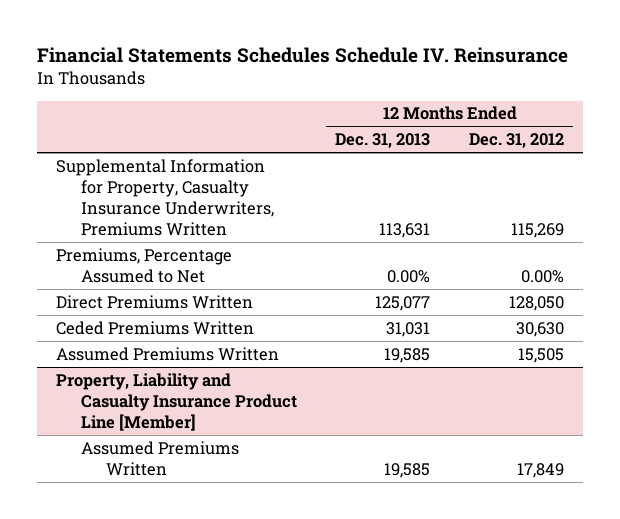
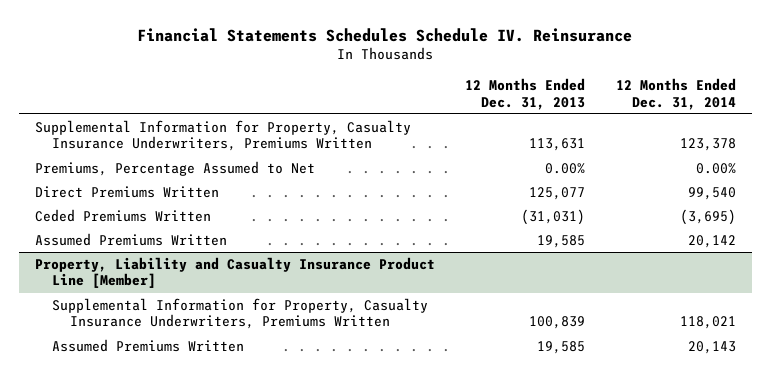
- | 12 Months Ended Dec. 31, 2013 | 12 Months Ended Dec. 31, 2012
+ | 12 Months Ended Dec. 31, 2013 | 12 Months Ended Dec. 31, 2014
- Ceded Premiums Written | 31,031 | 30,630
+ Ceded Premiums Written | (31,031) | (3,695)
@ Property, Liability and Casualty Insurance Product Line [Member]
+ Supplemental Information for Property, Casualty Insurance Underwriters, Premiums Written | 100,839 | 118,021

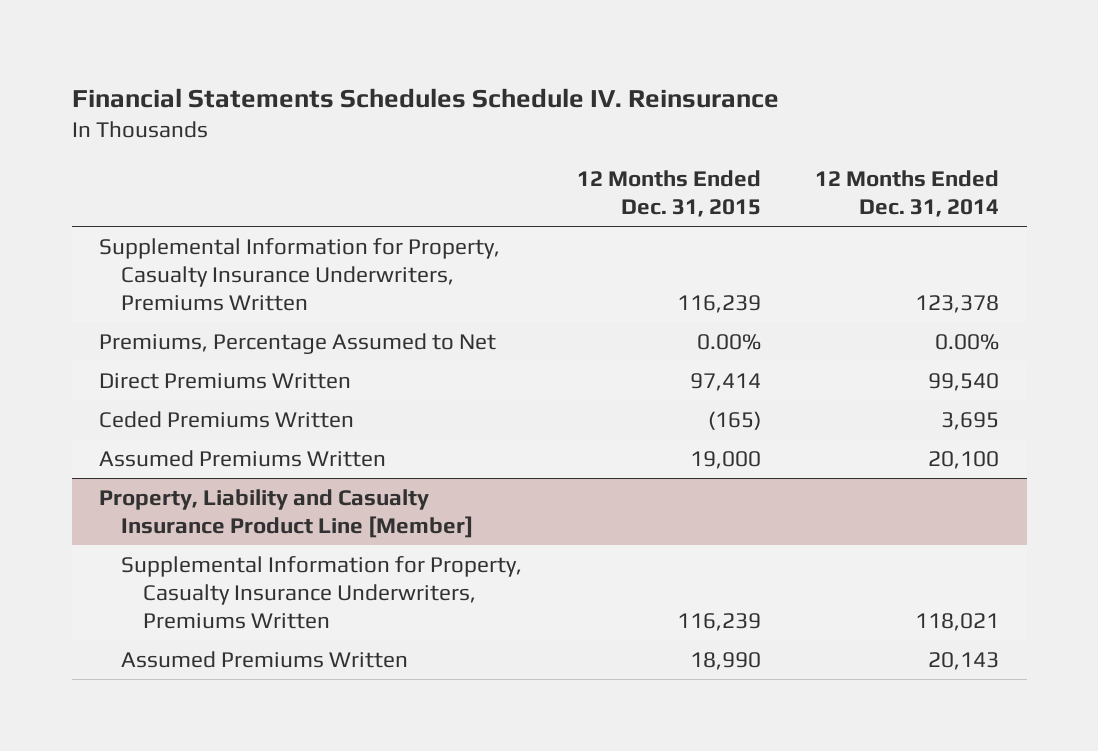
- | 12 Months Ended Dec. 31, 2013 | 12 Months Ended Dec. 31, 2014
+ | 12 Months Ended Dec. 31, 2015 | 12 Months Ended Dec. 31, 2014
- Ceded Premiums Written | (31,031) | (3,695)
- Assumed Premiums Written | 19,585 | 20,142
+ Ceded Premiums Written | (165) | 3,695
+ Assumed Premiums Written | 19,000 | 20,100

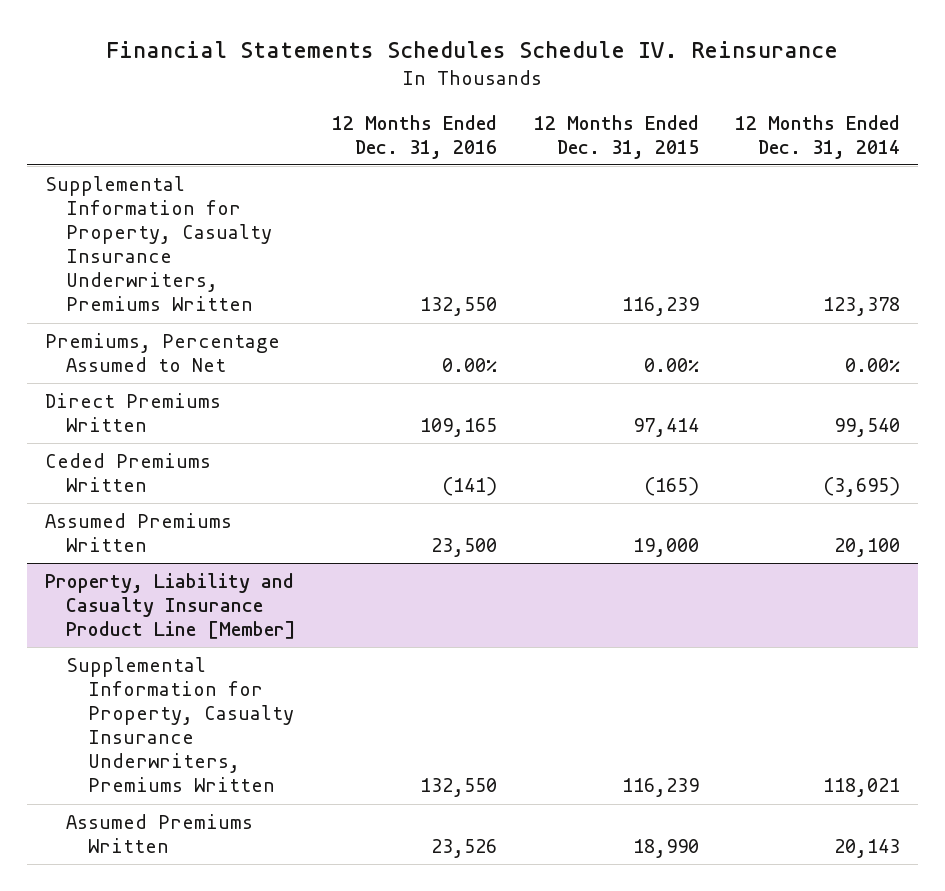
- | 12 Months Ended Dec. 31, 2015 | 12 Months Ended Dec. 31, 2014
+ | 12 Months Ended Dec. 31, 2016 | 12 Months Ended Dec. 31, 2015 | 12 Months Ended Dec. 31, 2014
- Ceded Premiums Written | (165) | 3,695
+ Ceded Premiums Written | (141) | (165) | (3,695)

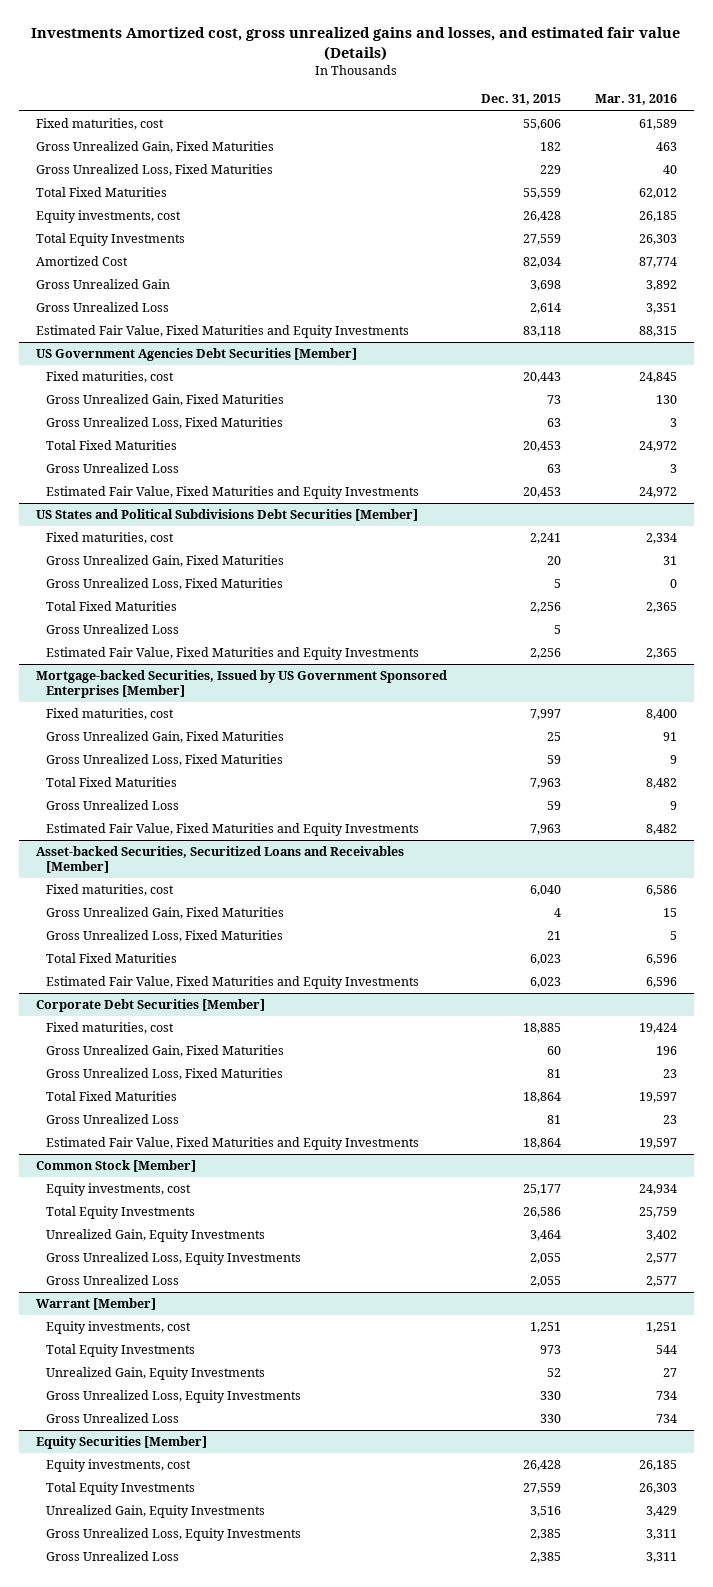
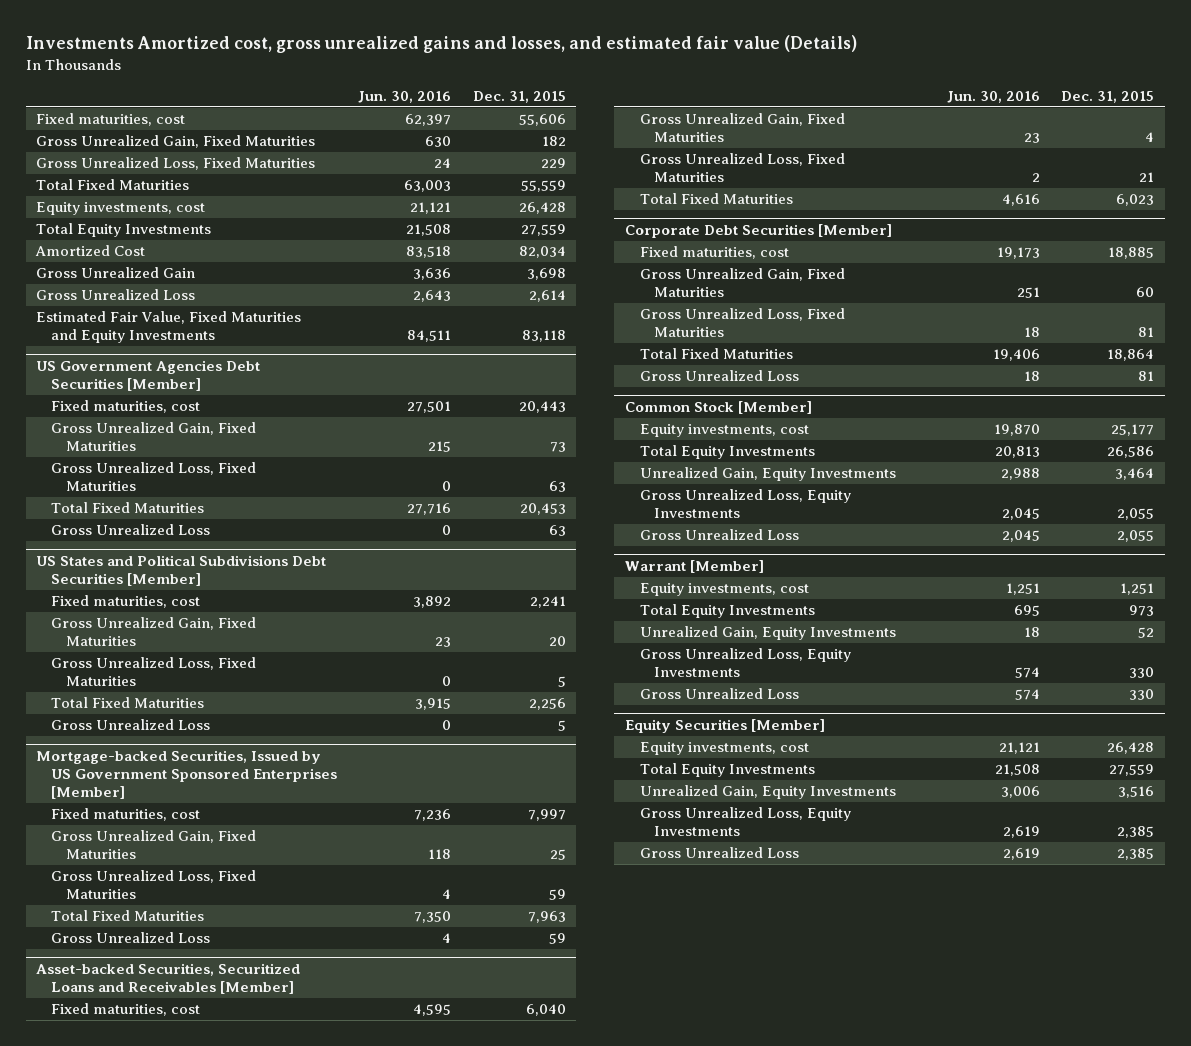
- | Dec. 31, 2015 | Mar. 31, 2016
+ | Jun. 30, 2016 | Dec. 31, 2015
@ US Government Agencies Debt Securities [Member]
- Estimated Fair Value, Fixed Maturities and Equity Investments | 20,453 | 24,972
@ US States and Political Subdivisions Debt Securities [Member]
- Estimated Fair Value, Fixed Maturities and Equity Investments | 2,256 | 2,365
@ Mortgage-backed Securities, Issued by US Government Sponsored Enterprises [Member]
- Estimated Fair Value, Fixed Maturities and Equity Investments | 7,963 | 8,482
@ Asset-backed Securities, Securitized Loans and Receivables [Member]
- Estimated Fair Value, Fixed Maturities and Equity Investments | 6,023 | 6,596
@ Corporate Debt Securities [Member]
- Estimated Fair Value, Fixed Maturities and Equity Investments | 18,864 | 19,597

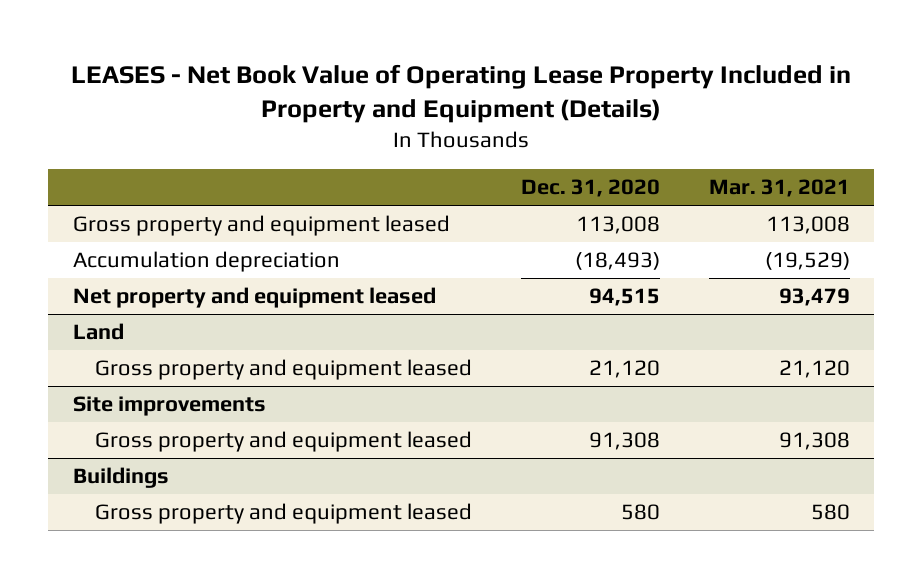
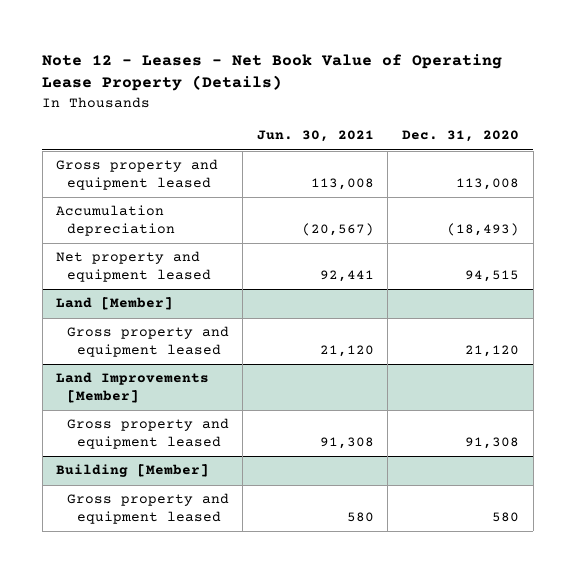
- LEASES - Net Book Value of Operating Lease Property Included in Property and Equipment (Details)
+ Note 12 - Leases - Net Book Value of Operating Lease Property (Details)
- | Dec. 31, 2020 | Mar. 31, 2021
+ | Jun. 30, 2021 | Dec. 31, 2020
- Land
+ Land [Member]
- Site improvements
+ Land Improvements [Member]
- Buildings
+ Building [Member]

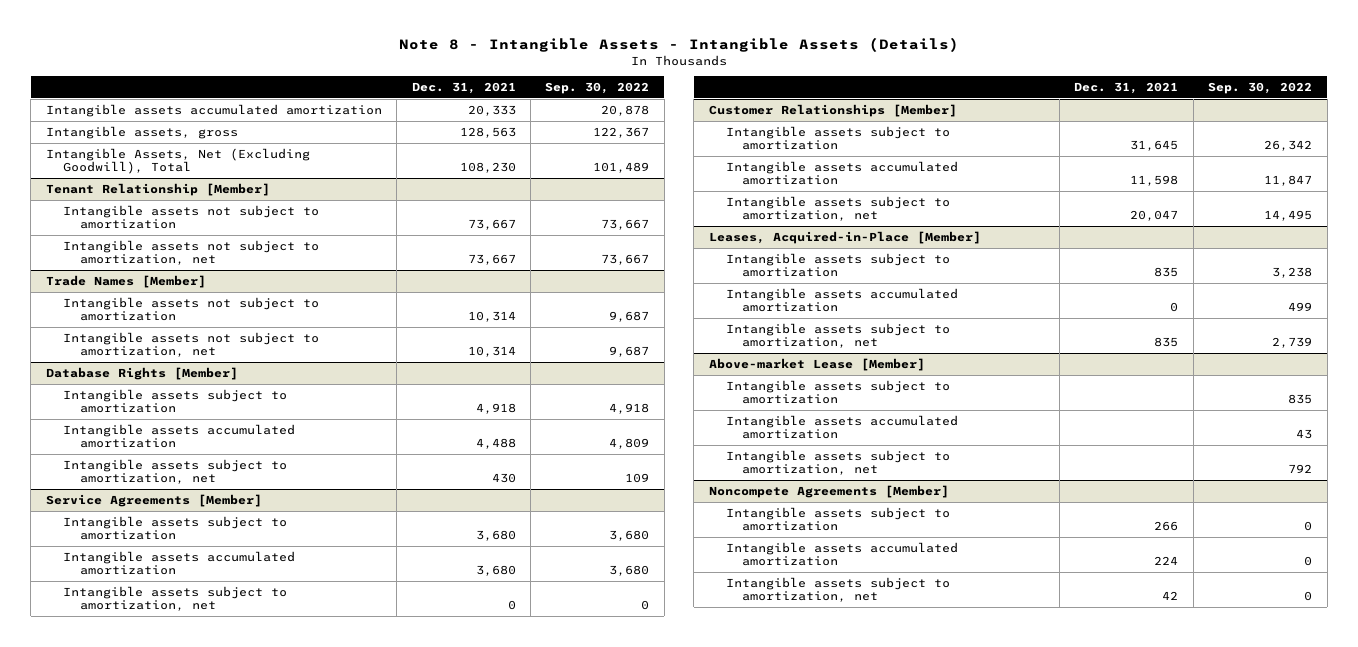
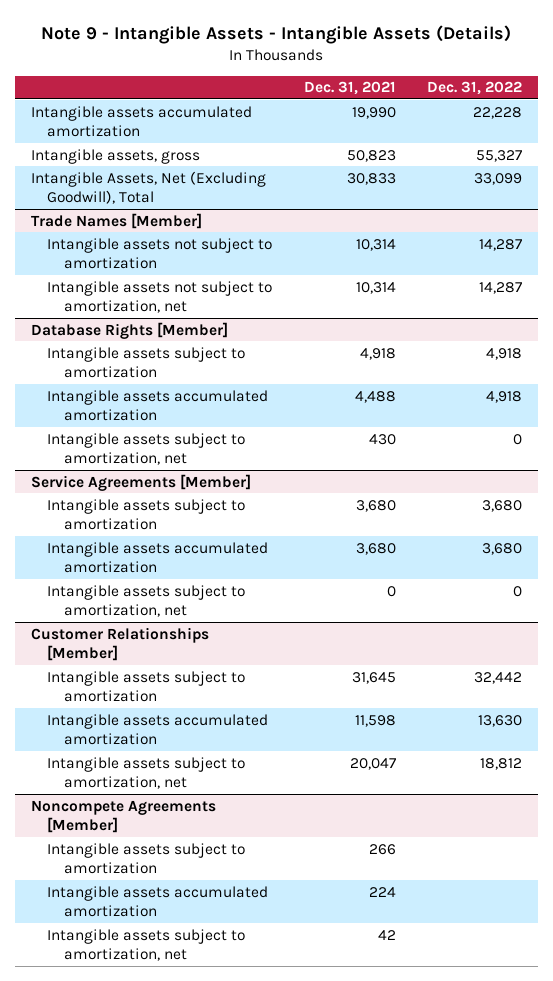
- Note 8 - Intangible Assets - Intangible Assets (Details)
+ Note 9 - Intangible Assets - Intangible Assets (Details)
- | Dec. 31, 2021 | Sep. 30, 2022
+ | Dec. 31, 2021 | Dec. 31, 2022
- Intangible assets accumulated amortization | 20,333 | 20,878
- Intangible assets, gross | 128,563 | 122,367
- Intangible Assets, Net (Excluding Goodwill), Total | 108,230 | 101,489
- Tenant Relationship [Member]
- Intangible assets not subject to amortization | 73,667 | 73,667
- Intangible assets not subject to amortization, net | 73,667 | 73,667
+ Intangible assets accumulated amortization | 19,990 | 22,228
+ Intangible assets, gross | 50,823 | 55,327
+ Intangible Assets, Net (Excluding Goodwill), Total | 30,833 | 33,099
- Leases, Acquired-in-Place [Member]
- Intangible assets subject to amortization | 835 | 3,238
- Intangible assets accumulated amortization | 0 | 499
- Intangible assets subject to amortization, net | 835 | 2,739
- Above-market Lease [Member]
- Intangible assets subject to amortization | | 835
- Intangible assets accumulated amortization | | 43
- Intangible assets subject to amortization, net | | 792

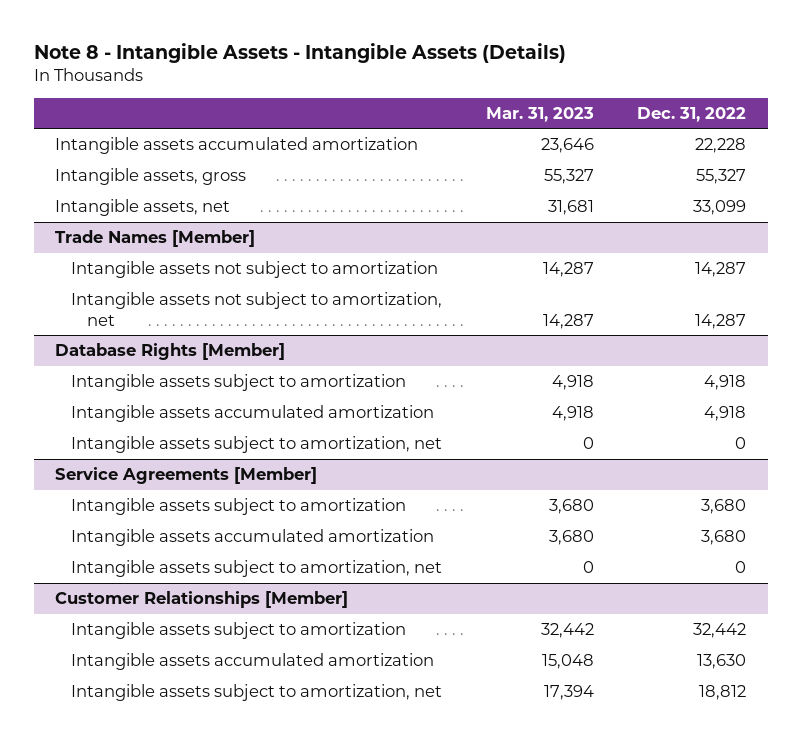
- Note 9 - Intangible Assets - Intangible Assets (Details)
+ Note 8 - Intangible Assets - Intangible Assets (Details)
- | Dec. 31, 2021 | Dec. 31, 2022
+ | Mar. 31, 2023 | Dec. 31, 2022
- Intangible Assets, Net (Excluding Goodwill), Total | 30,833 | 33,099
+ Intangible assets, net | 31,681 | 33,099
- Noncompete Agreements [Member]
- Intangible assets subject to amortization | 266 |
- Intangible assets accumulated amortization | 224 |
- Intangible assets subject to amortization, net | 42 |

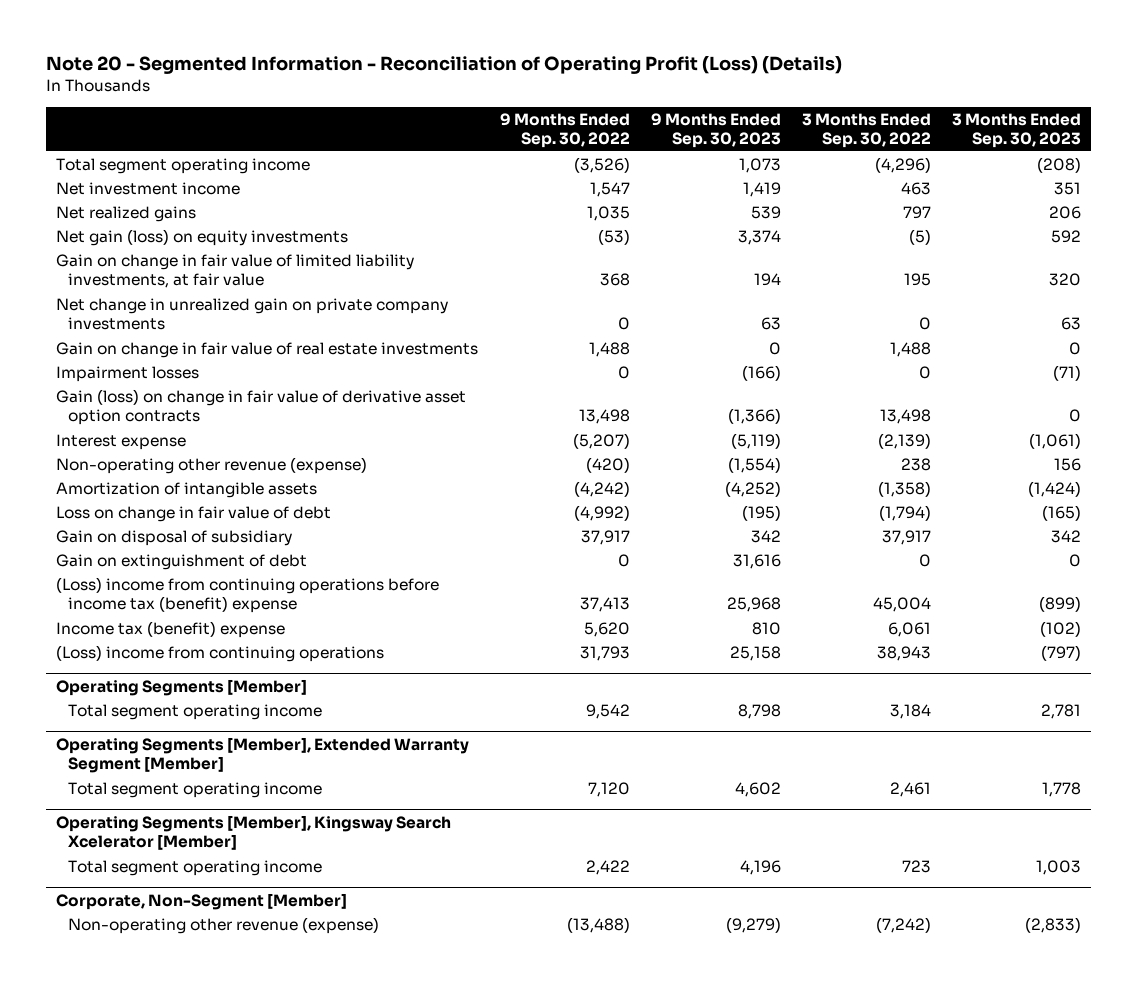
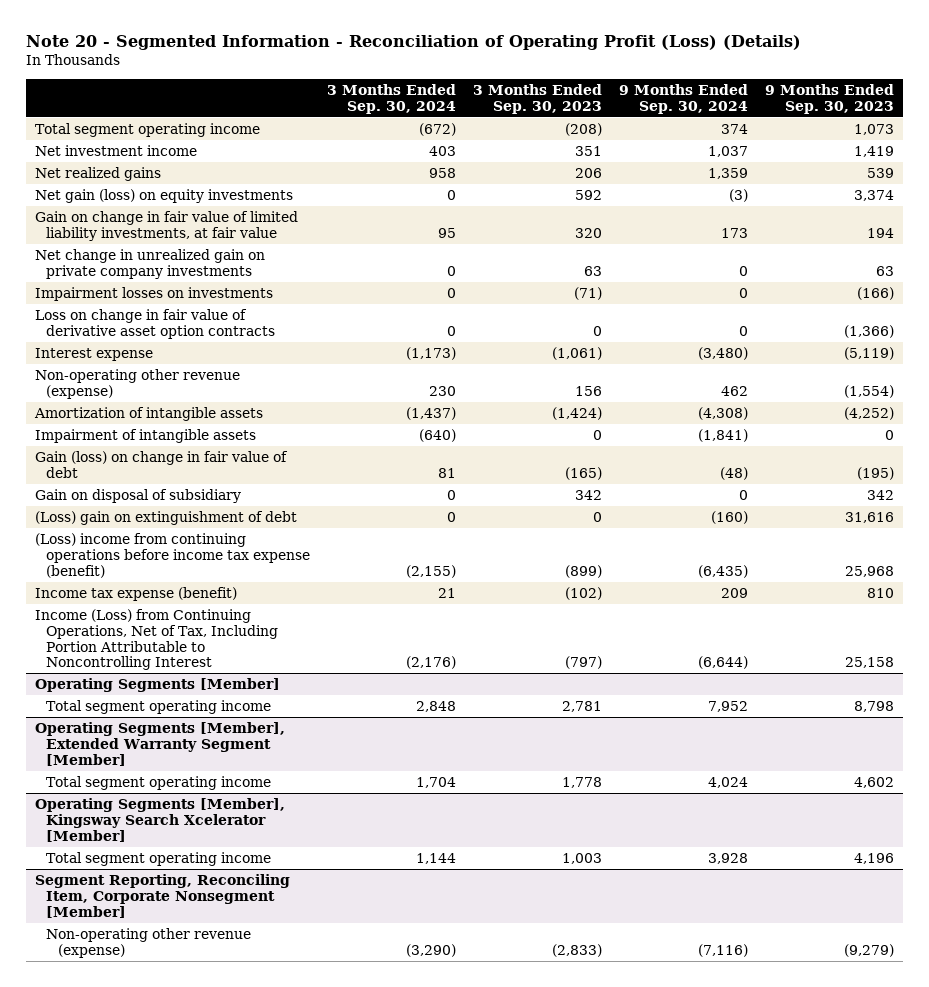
- | 9 Months Ended Sep. 30, 2022 | 9 Months Ended Sep. 30, 2023 | 3 Months Ended Sep. 30, 2022 | 3 Months Ended Sep. 30, 2023
+ | 3 Months Ended Sep. 30, 2024 | 3 Months Ended Sep. 30, 2023 | 9 Months Ended Sep. 30, 2024 | 9 Months Ended Sep. 30, 2023
- Gain on change in fair value of real estate investments | 1,488 | 0 | 1,488 | 0
- Impairment losses | 0 | (166) | 0 | (71)
- Gain (loss) on change in fair value of derivative asset option contracts | 13,498 | (1,366) | 13,498 | 0
+ Impairment losses on investments | 0 | (71) | 0 | (166)
+ Loss on change in fair value of derivative asset option contracts | 0 | 0 | 0 | (1,366)
- Loss on change in fair value of debt | (4,992) | (195) | (1,794) | (165)
+ Impairment of intangible assets | (640) | 0 | (1,841) | 0
+ Gain (loss) on change in fair value of debt | 81 | (165) | (48) | (195)
- Gain on extinguishment of debt | 0 | 31,616 | 0 | 0
- (Loss) income from continuing operations before income tax (benefit) expense | 37,413 | 25,968 | 45,004 | (899)
- Income tax (benefit) expense | 5,620 | 810 | 6,061 | (102)
- (Loss) income from continuing operations | 31,793 | 25,158 | 38,943 | (797)
+ (Loss) gain on extinguishment of debt | 0 | 0 | (160) | 31,616
+ (Loss) income from continuing operations before income tax expense (benefit) | (2,155) | (899) | (6,435) | 25,968
+ Income tax expense (benefit) | 21 | (102) | 209 | 810
+ Income (Loss) from Continuing Operations, Net of Tax, Including Portion Attributable to Noncontrolling Interest | (2,176) | (797) | (6,644) | 25,158
- Corporate, Non-Segment [Member]
+ Segment Reporting, Reconciling Item, Corporate Nonsegment [Member]

